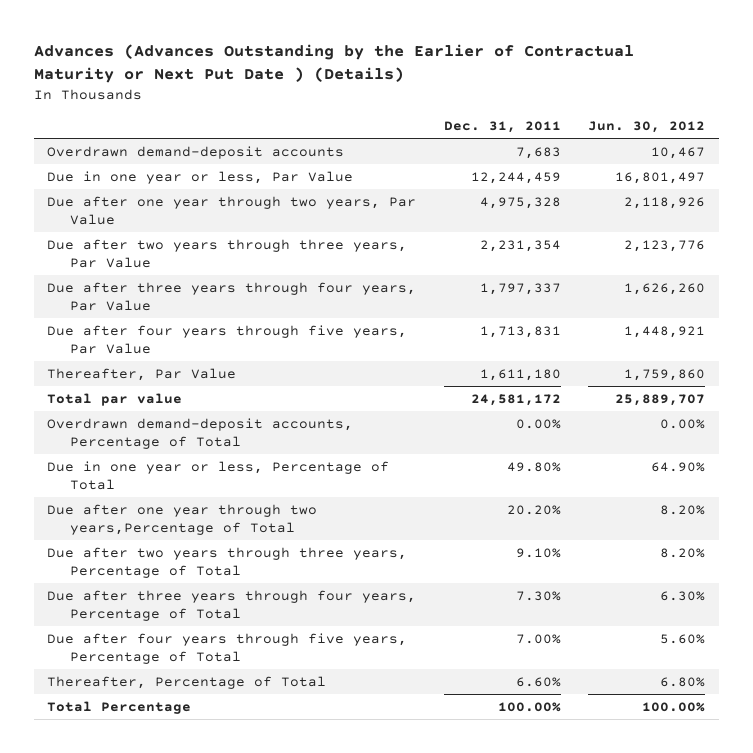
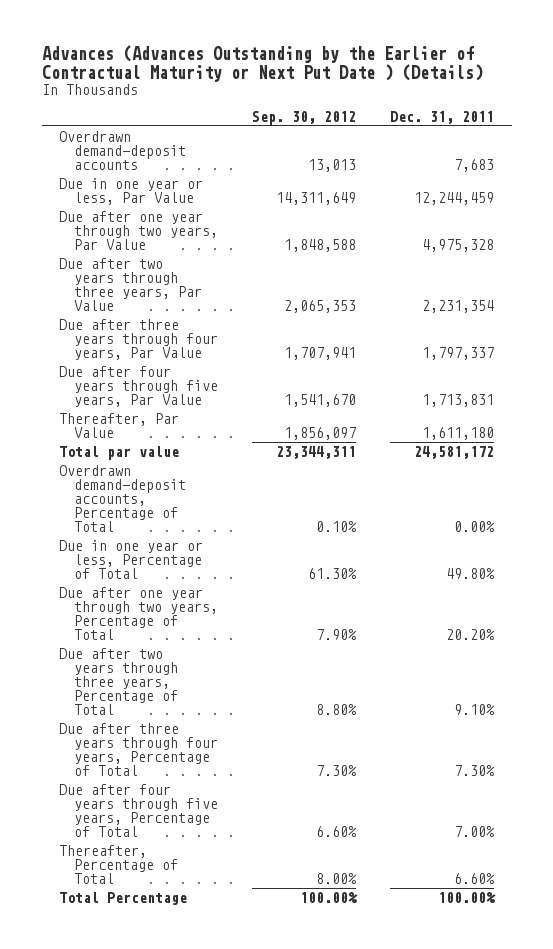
- | Dec. 31, 2011 | Jun. 30, 2012
+ | Sep. 30, 2012 | Dec. 31, 2011
- Due after one year through two years,Percentage of Total | 20.20% | 8.20%
+ Due after one year through two years, Percentage of Total | 7.90% | 20.20%

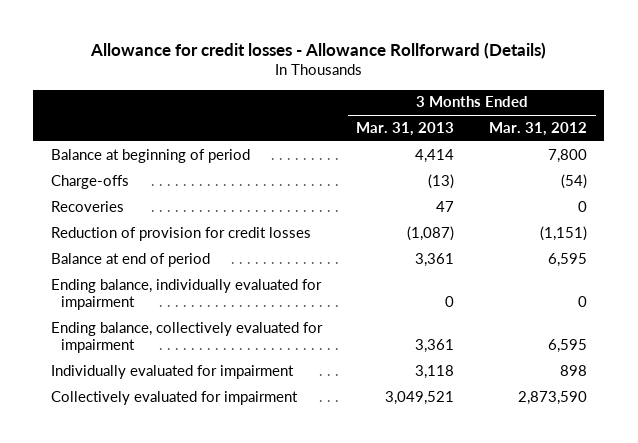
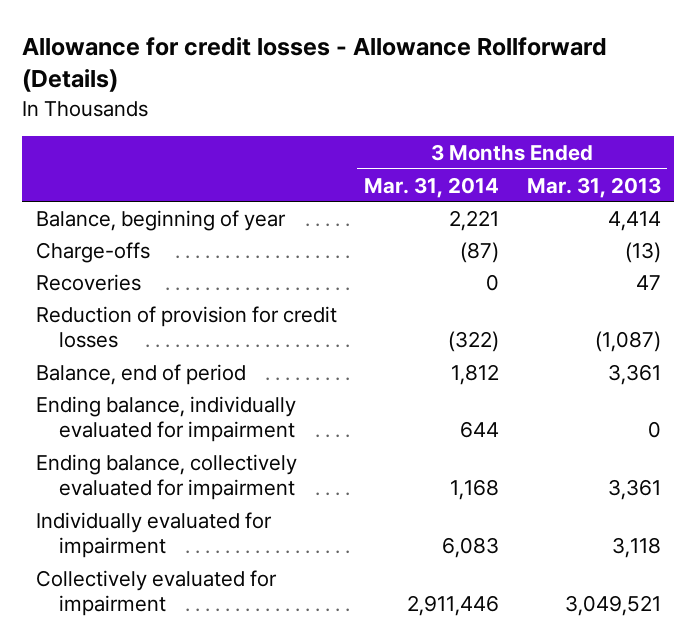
- | 3 Months Ended Mar. 31, 2013 | 3 Months Ended Mar. 31, 2012
+ | 3 Months Ended Mar. 31, 2014 | 3 Months Ended Mar. 31, 2013
- Balance at beginning of period | 4,414 | 7,800
+ Balance, beginning of year | 2,221 | 4,414
- Balance at end of period | 3,361 | 6,595
+ Balance, end of period | 1,812 | 3,361

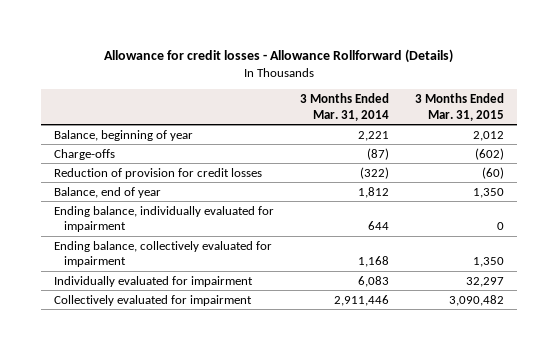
- | 3 Months Ended Mar. 31, 2014 | 3 Months Ended Mar. 31, 2013
+ | 3 Months Ended Mar. 31, 2014 | 3 Months Ended Mar. 31, 2015
- Recoveries | 0 | 47
- Balance, end of period | 1,812 | 3,361
+ Balance, end of year | 1,812 | 1,350

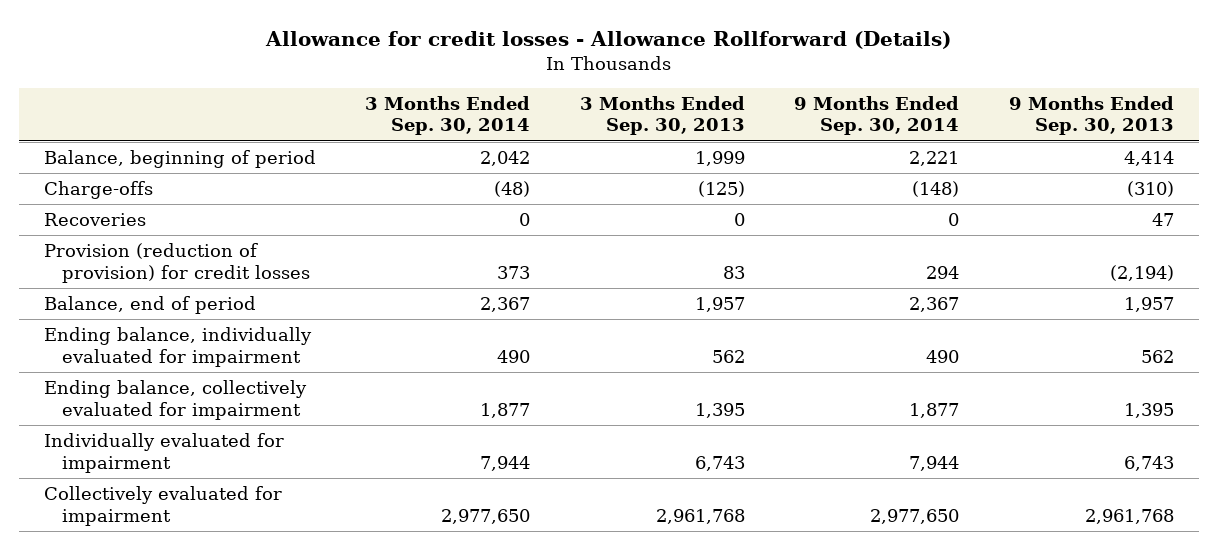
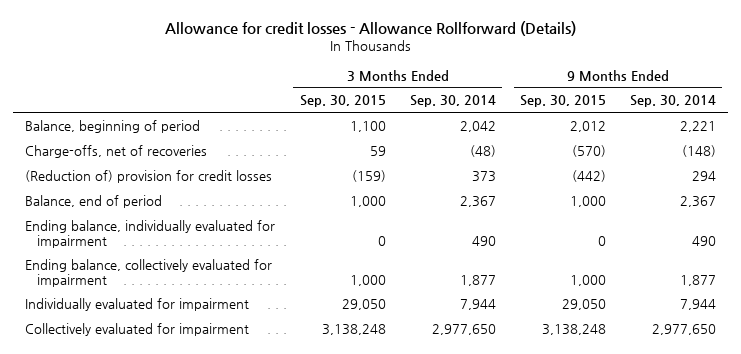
- | 3 Months Ended Sep. 30, 2014 | 3 Months Ended Sep. 30, 2013 | 9 Months Ended Sep. 30, 2014 | 9 Months Ended Sep. 30, 2013
+ | 3 Months Ended Sep. 30, 2015 | 3 Months Ended Sep. 30, 2014 | 9 Months Ended Sep. 30, 2015 | 9 Months Ended Sep. 30, 2014
- Charge-offs | (48) | (125) | (148) | (310)
- Recoveries | 0 | 0 | 0 | 47
- Provision (reduction of provision) for credit losses | 373 | 83 | 294 | (2,194)
+ Charge-offs, net of recoveries | 59 | (48) | (570) | (148)
+ (Reduction of) provision for credit losses | (159) | 373 | (442) | 294

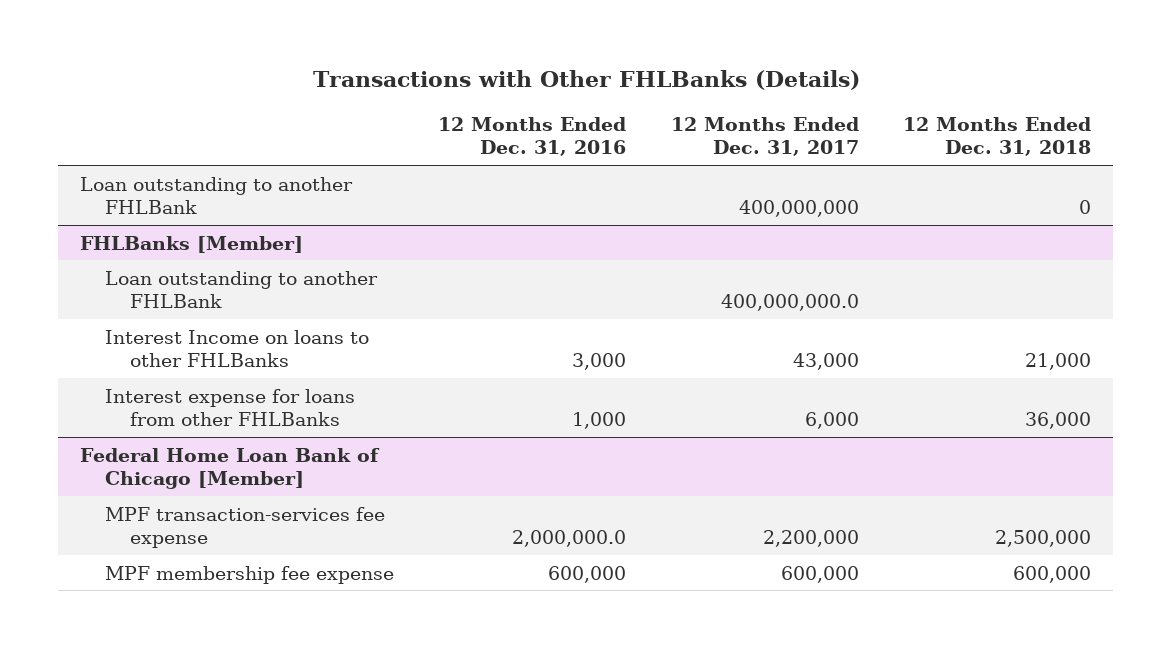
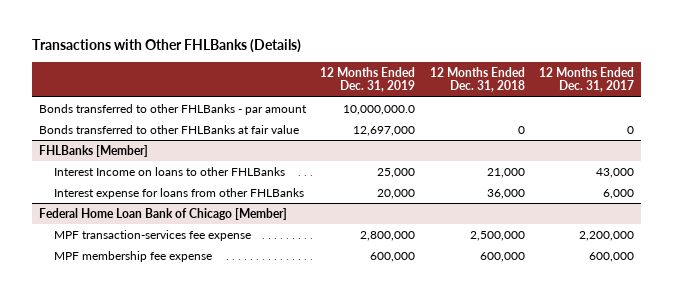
- | 12 Months Ended Dec. 31, 2016 | 12 Months Ended Dec. 31, 2017 | 12 Months Ended Dec. 31, 2018
+ | 12 Months Ended Dec. 31, 2019 | 12 Months Ended Dec. 31, 2018 | 12 Months Ended Dec. 31, 2017
- Loan outstanding to another FHLBank | | 400,000,000 | 0
+ Bonds transferred to other FHLBanks - par amount | 10,000,000.0 | |
+ Bonds transferred to other FHLBanks at fair value | 12,697,000 | 0 | 0
@ FHLBanks [Member]
- Loan outstanding to another FHLBank | | 400,000,000.0 |

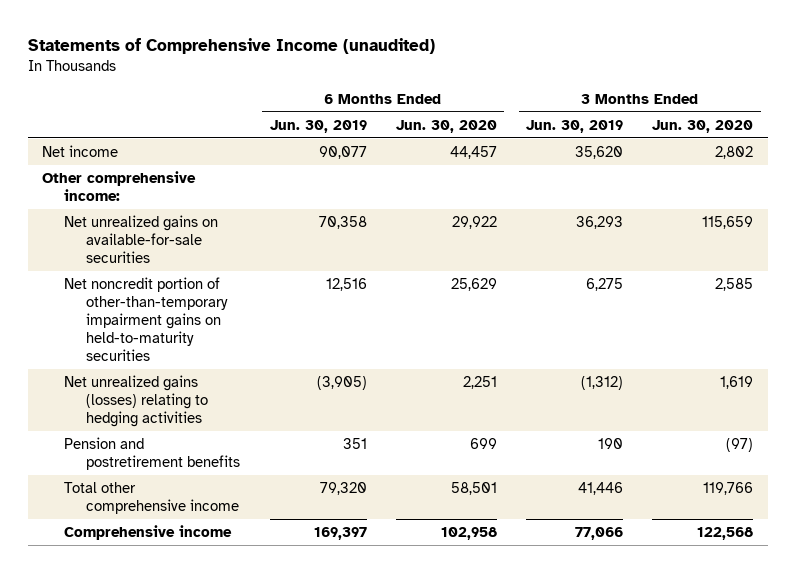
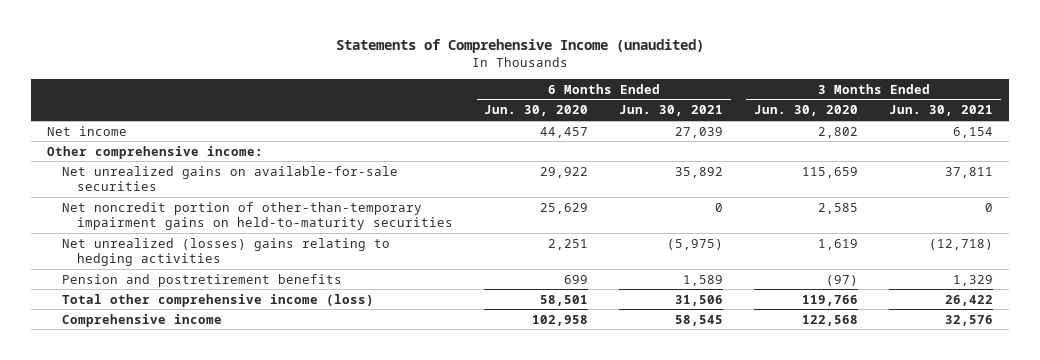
- | 6 Months Ended Jun. 30, 2019 | 6 Months Ended Jun. 30, 2020 | 3 Months Ended Jun. 30, 2019 | 3 Months Ended Jun. 30, 2020
+ | 6 Months Ended Jun. 30, 2020 | 6 Months Ended Jun. 30, 2021 | 3 Months Ended Jun. 30, 2020 | 3 Months Ended Jun. 30, 2021
- Net unrealized gains (losses) relating to hedging activities | (3,905) | 2,251 | (1,312) | 1,619
+ Net unrealized (losses) gains relating to hedging activities | 2,251 | (5,975) | 1,619 | (12,718)
- Total other comprehensive income | 79,320 | 58,501 | 41,446 | 119,766
+ Total other comprehensive income (loss) | 58,501 | 31,506 | 119,766 | 26,422

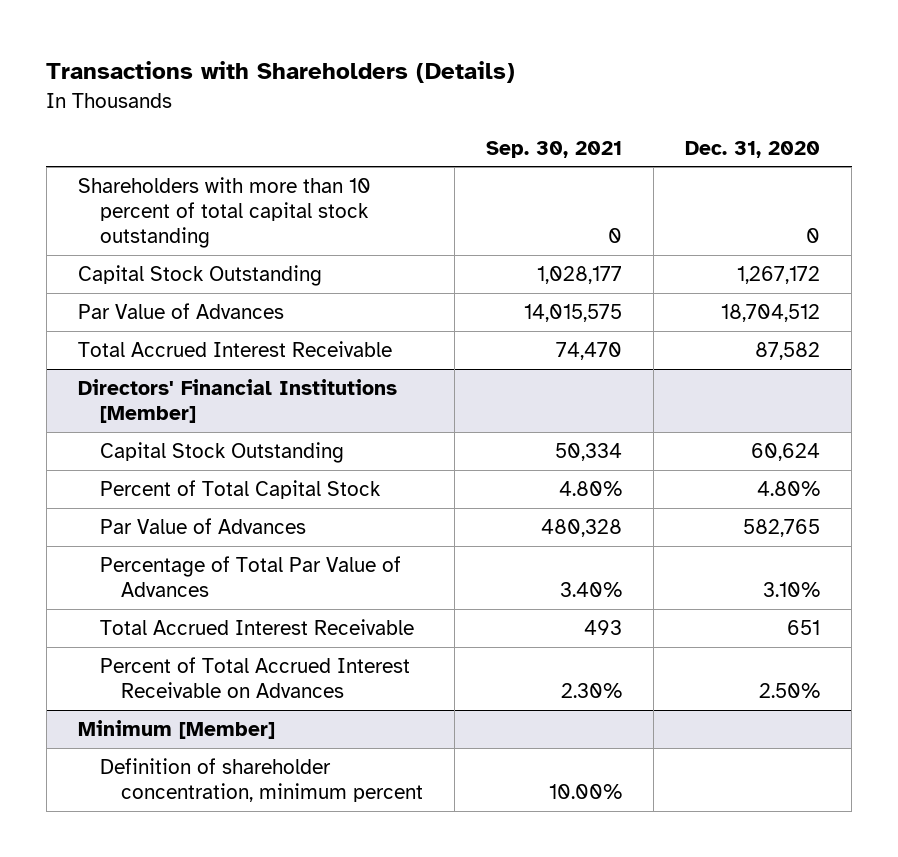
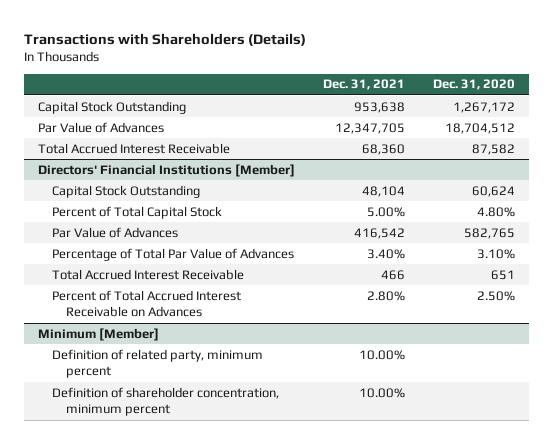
- | Sep. 30, 2021 | Dec. 31, 2020
+ | Dec. 31, 2021 | Dec. 31, 2020
- Shareholders with more than 10 percent of total capital stock outstanding | 0 | 0
@ Minimum [Member]
+ Definition of related party, minimum percent | 10.00% |

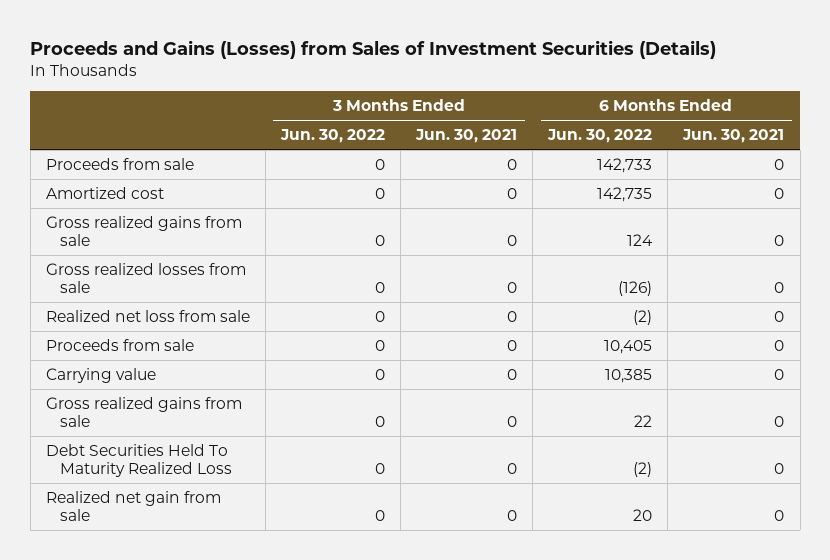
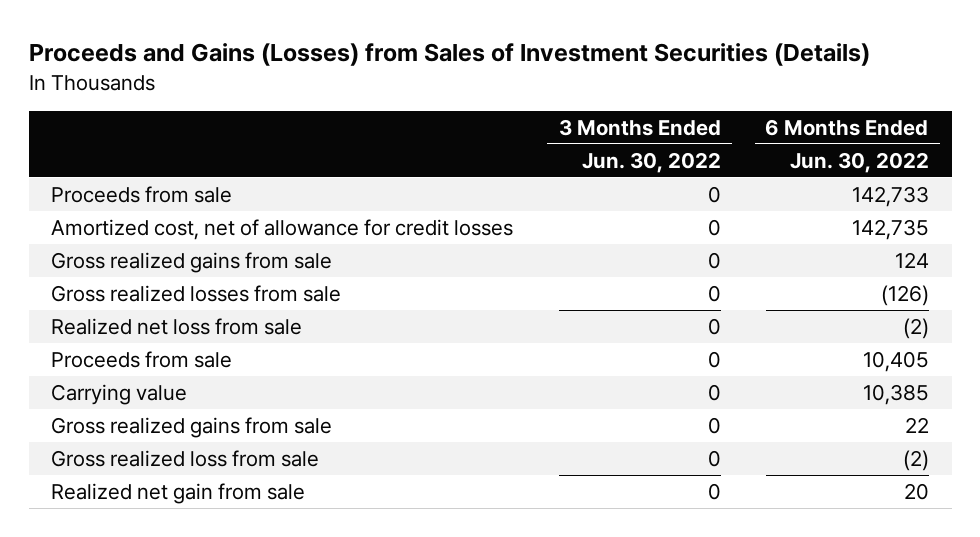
- | 3 Months Ended Jun. 30, 2022 | 3 Months Ended Jun. 30, 2021 | 6 Months Ended Jun. 30, 2022 | 6 Months Ended Jun. 30, 2021
+ | 3 Months Ended Jun. 30, 2022 | 6 Months Ended Jun. 30, 2022
- Amortized cost | 0 | 0 | 142,735 | 0
+ Amortized cost, net of allowance for credit losses | 0 | 142,735
- Debt Securities Held To Maturity Realized Loss | 0 | 0 | (2) | 0
+ Gross realized loss from sale | 0 | (2)

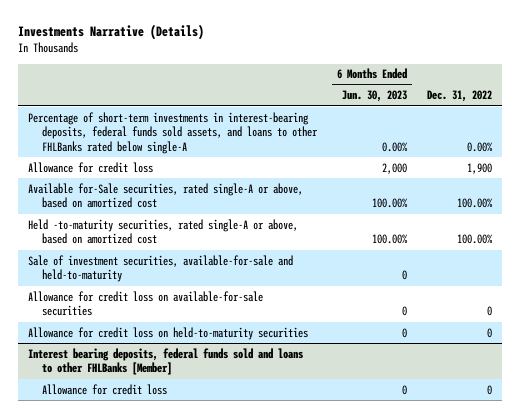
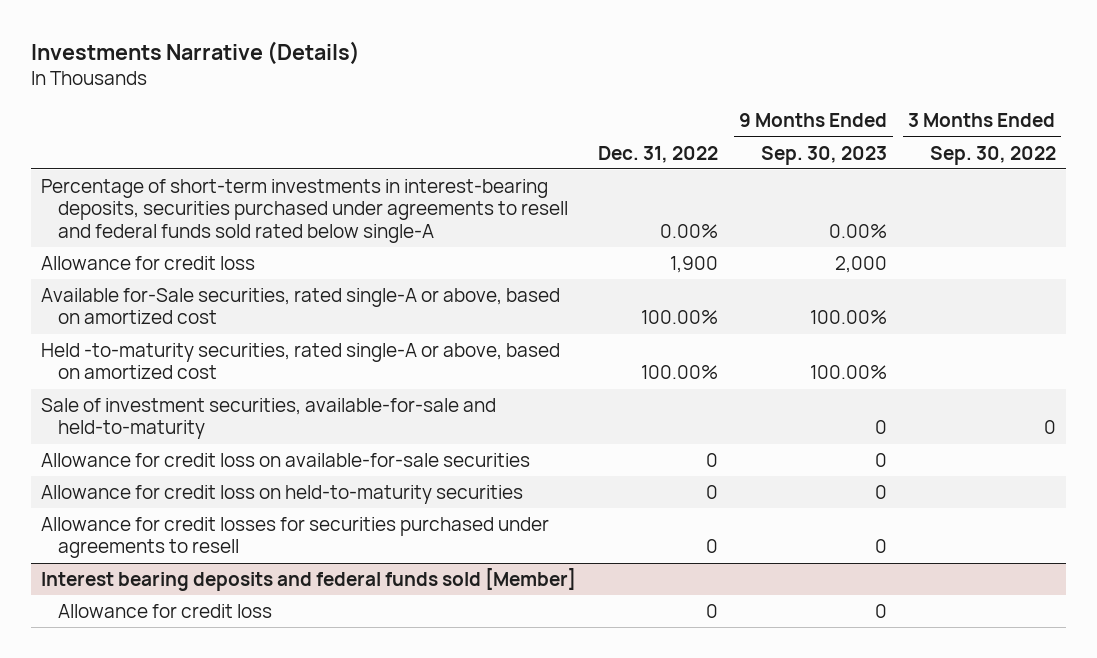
- | 6 Months Ended Jun. 30, 2023 | Dec. 31, 2022
+ | Dec. 31, 2022 | 9 Months Ended Sep. 30, 2023 | 3 Months Ended Sep. 30, 2022
- Percentage of short-term investments in interest-bearing deposits, federal funds sold assets, and loans to other FHLBanks rated below single-A | 0.00% | 0.00%
+ Percentage of short-term investments in interest-bearing deposits, securities purchased under agreements to resell and federal funds sold rated below single-A | 0.00% | 0.00% |
- Interest bearing deposits, federal funds sold and loans to other FHLBanks [Member]
+ Allowance for credit losses for securities purchased under agreements to resell | 0 | 0 |
+ Interest bearing deposits and federal funds sold [Member]

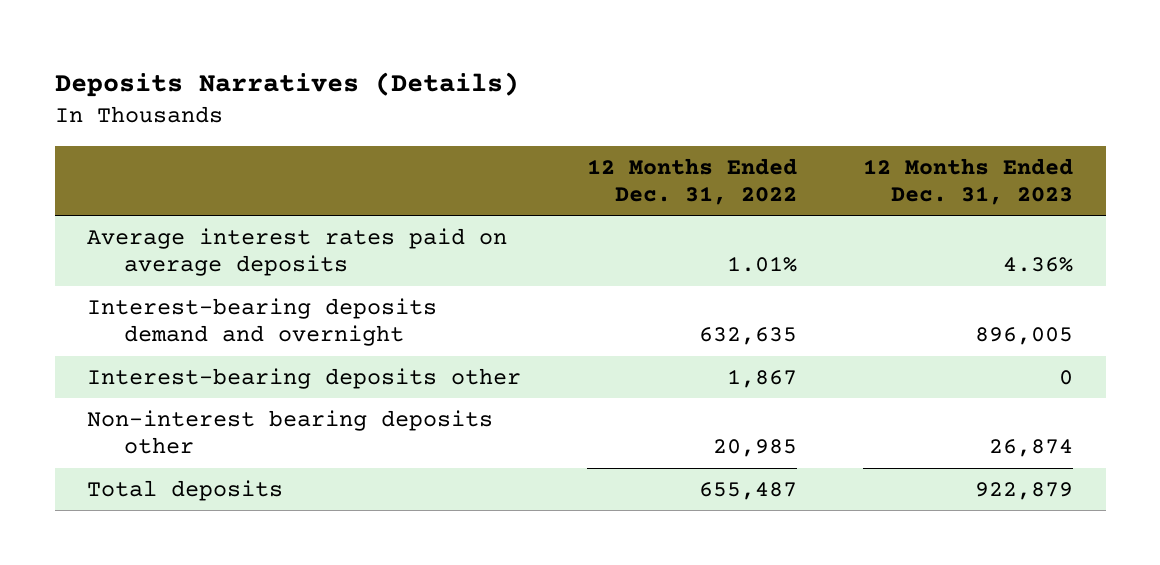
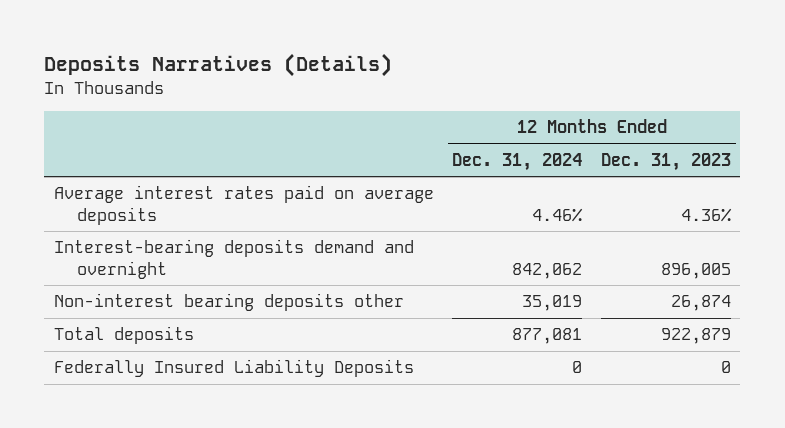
- | 12 Months Ended Dec. 31, 2022 | 12 Months Ended Dec. 31, 2023
+ | 12 Months Ended Dec. 31, 2024 | 12 Months Ended Dec. 31, 2023
- Interest-bearing deposits other | 1,867 | 0
+ Federally Insured Liability Deposits | 0 | 0

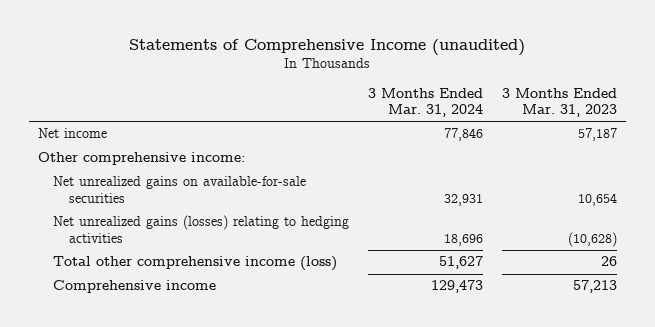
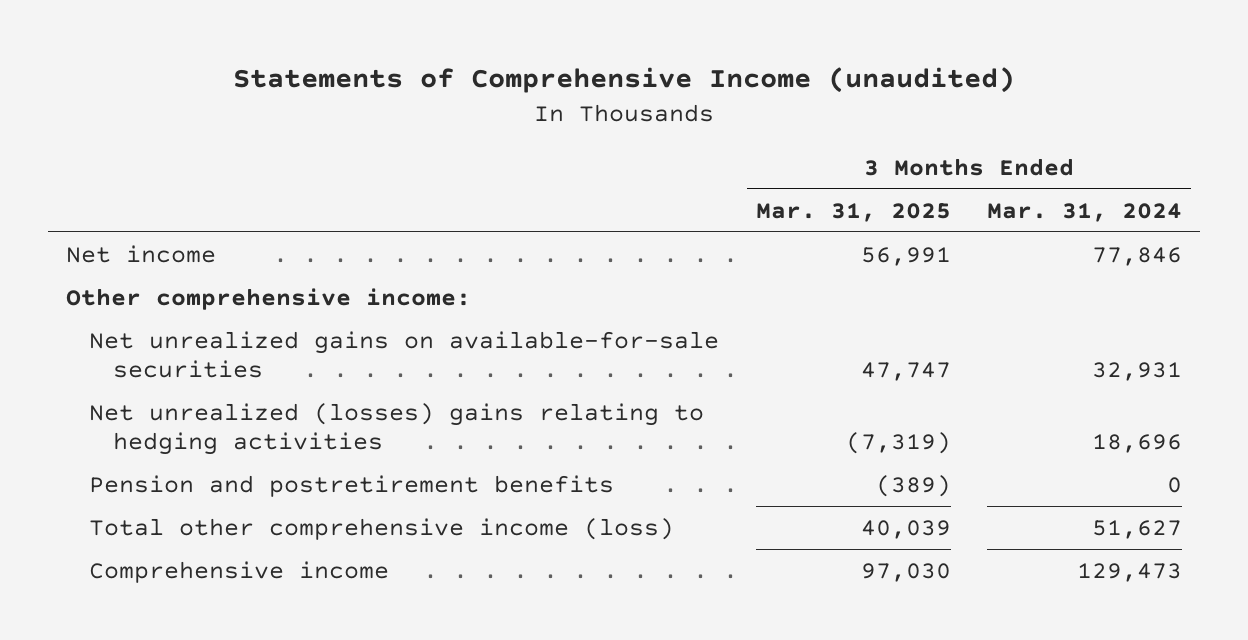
- | 3 Months Ended Mar. 31, 2024 | 3 Months Ended Mar. 31, 2023
+ | 3 Months Ended Mar. 31, 2025 | 3 Months Ended Mar. 31, 2024
- Net unrealized gains (losses) relating to hedging activities | 18,696 | (10,628)
+ Net unrealized (losses) gains relating to hedging activities | (7,319) | 18,696
+ Pension and postretirement benefits | (389) | 0

